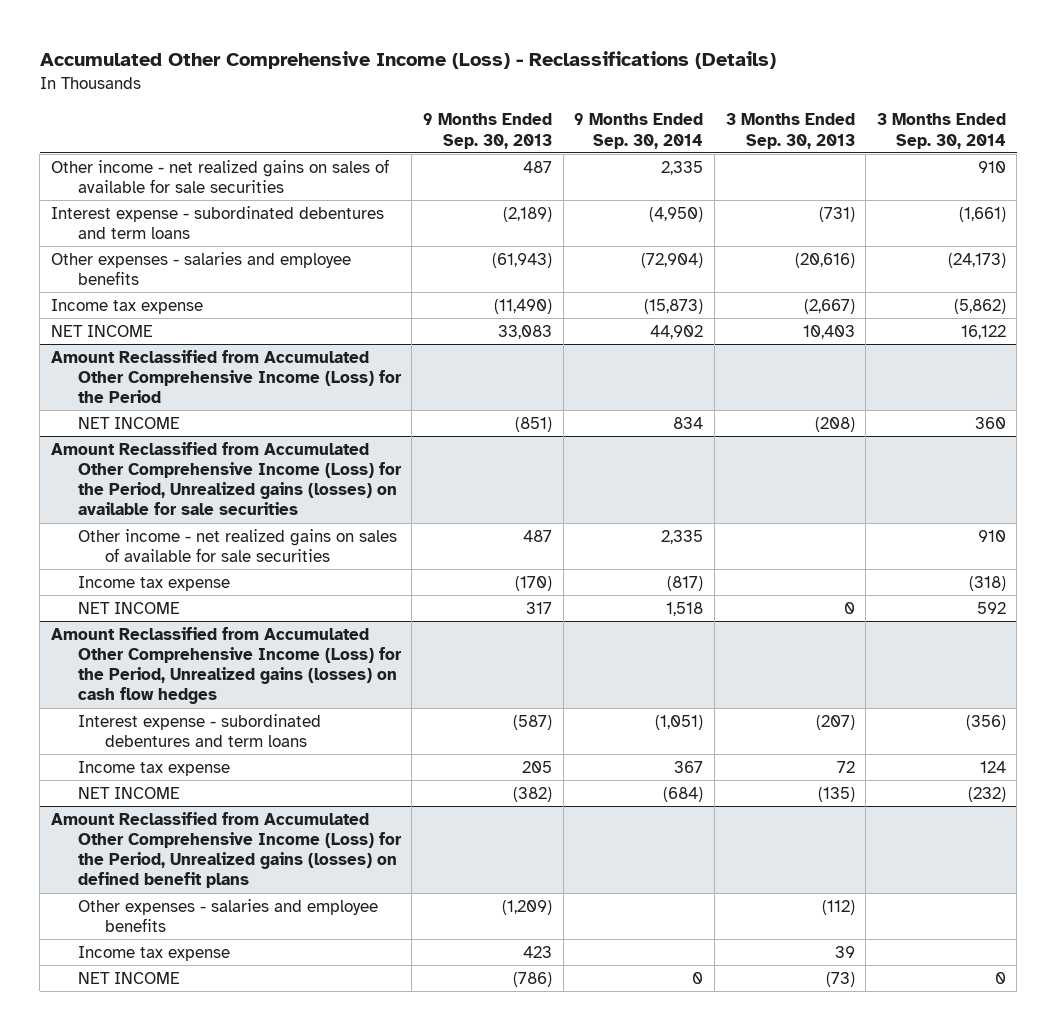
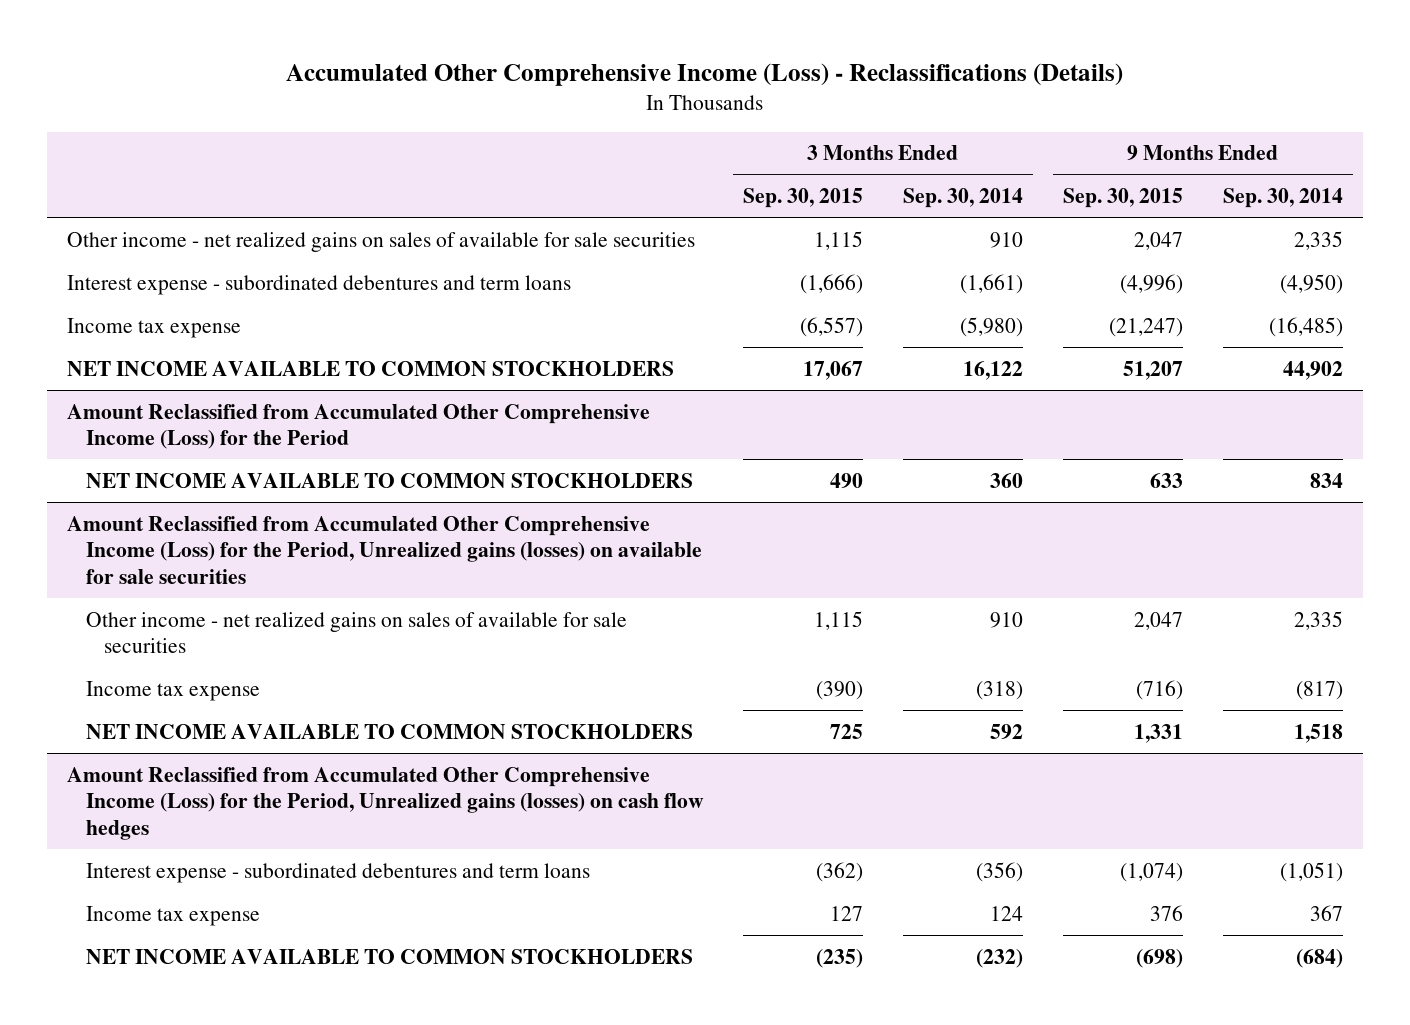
- | 9 Months Ended Sep. 30, 2013 | 9 Months Ended Sep. 30, 2014 | 3 Months Ended Sep. 30, 2013 | 3 Months Ended Sep. 30, 2014
+ | 3 Months Ended Sep. 30, 2015 | 3 Months Ended Sep. 30, 2014 | 9 Months Ended Sep. 30, 2015 | 9 Months Ended Sep. 30, 2014
- Other expenses - salaries and employee benefits | (61,943) | (72,904) | (20,616) | (24,173)
- Income tax expense | (11,490) | (15,873) | (2,667) | (5,862)
- NET INCOME | 33,083 | 44,902 | 10,403 | 16,122
+ Income tax expense | (6,557) | (5,980) | (21,247) | (16,485)
+ NET INCOME AVAILABLE TO COMMON STOCKHOLDERS | 17,067 | 16,122 | 51,207 | 44,902
@ Amount Reclassified from Accumulated Other Comprehensive Income (Loss) for the Period
- NET INCOME | (851) | 834 | (208) | 360
+ NET INCOME AVAILABLE TO COMMON STOCKHOLDERS | 490 | 360 | 633 | 834
@ Amount Reclassified from Accumulated Other Comprehensive Income (Loss) for the Period, Unrealized gains (losses) on available for sale securities
- NET INCOME | 317 | 1,518 | 0 | 592
+ NET INCOME AVAILABLE TO COMMON STOCKHOLDERS | 725 | 592 | 1,331 | 1,518
@ Amount Reclassified from Accumulated Other Comprehensive Income (Loss) for the Period, Unrealized gains (losses) on cash flow hedges
- NET INCOME | (382) | (684) | (135) | (232)
- Amount Reclassified from Accumulated Other Comprehensive Income (Loss) for the Period, Unrealized gains (losses) on defined benefit plans
- Other expenses - salaries and employee benefits | (1,209) | | (112) |
- Income tax expense | 423 | | 39 |
- NET INCOME | (786) | 0 | (73) | 0
@ Amount Reclassified from Accumulated Other Comprehensive Income (Loss) for the Period, Unrealized gains (losses) on cash flow hedges
+ NET INCOME AVAILABLE TO COMMON STOCKHOLDERS | (235) | (232) | (698) | (684)

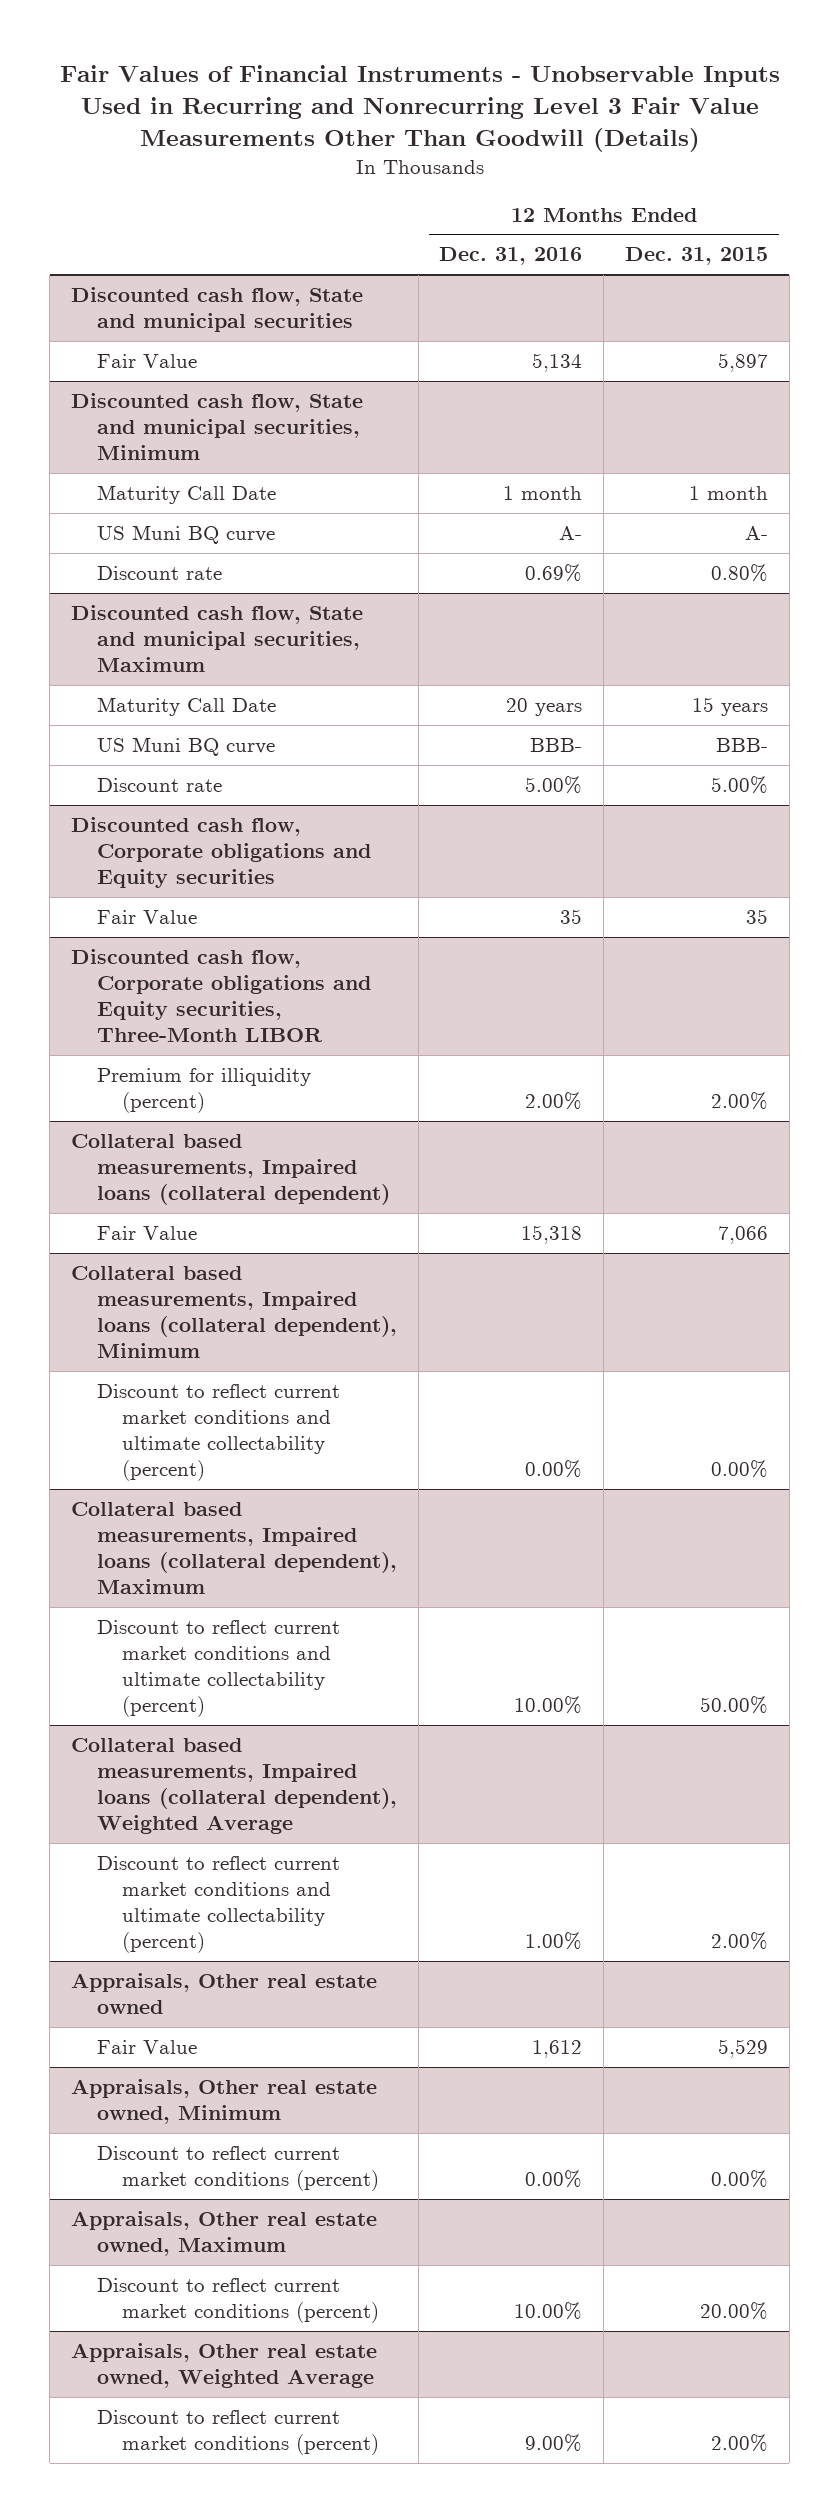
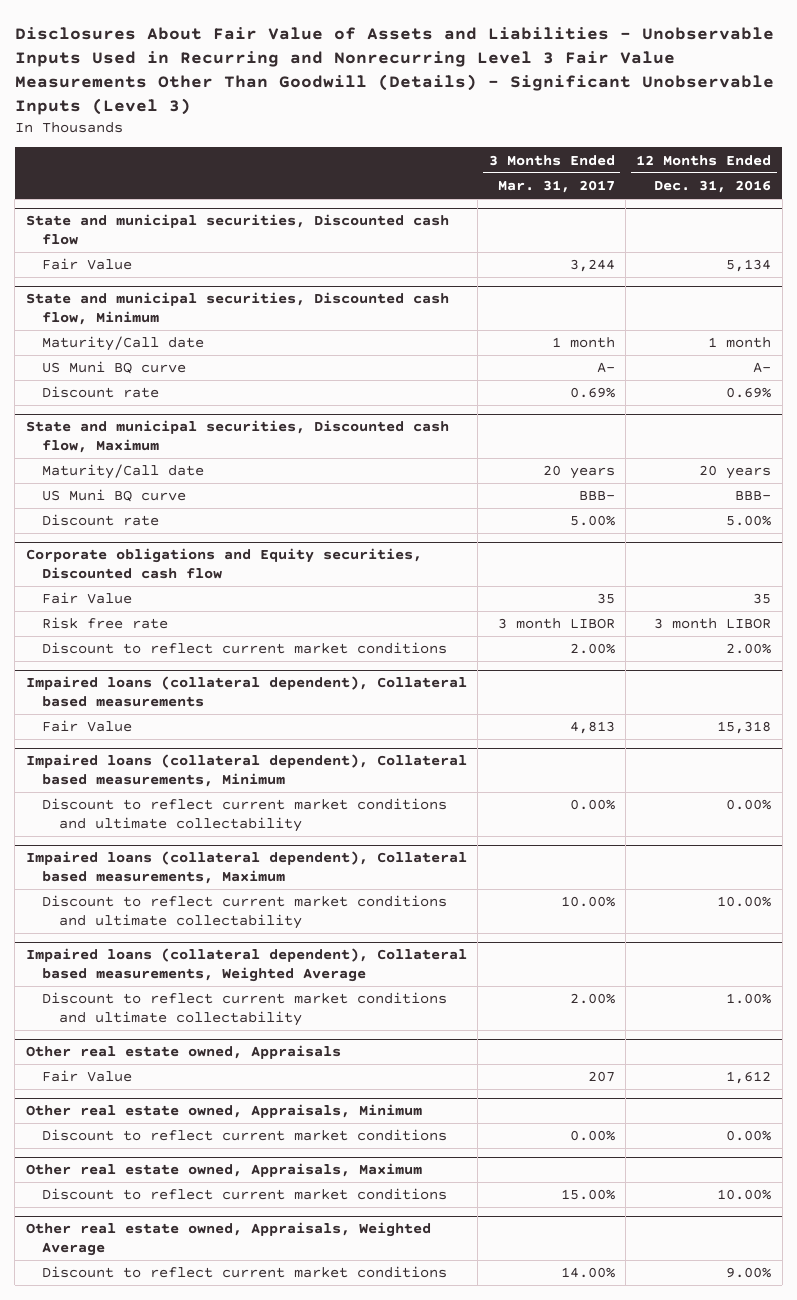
- Fair Values of Financial Instruments - Unobservable Inputs Used in Recurring and Nonrecurring Level 3 Fair Value Measurements Other Than Goodwill (Details)
+ Disclosures About Fair Value of Assets and Liabilities - Unobservable Inputs Used in Recurring and Nonrecurring Level 3 Fair Value Measurements Other Than Goodwill (Details) - Significant Unobservable Inputs (Level 3)
- | 12 Months Ended Dec. 31, 2016 | 12 Months Ended Dec. 31, 2015
+ | 3 Months Ended Mar. 31, 2017 | 12 Months Ended Dec. 31, 2016
- Discounted cash flow, State and municipal securities
+ State and municipal securities, Discounted cash flow
- Discounted cash flow, State and municipal securities, Minimum
- Maturity Call Date | 1 month | 1 month
+ State and municipal securities, Discounted cash flow, Minimum
+ Maturity/Call date | 1 month | 1 month
- Discounted cash flow, State and municipal securities, Maximum
- Maturity Call Date | 20 years | 15 years
+ State and municipal securities, Discounted cash flow, Maximum
+ Maturity/Call date | 20 years | 20 years
- Discounted cash flow, Corporate obligations and Equity securities
+ Corporate obligations and Equity securities, Discounted cash flow
- Discounted cash flow, Corporate obligations and Equity securities, Three-Month LIBOR
- Premium for illiquidity (percent) | 2.00% | 2.00%
- Collateral based measurements, Impaired loans (collateral dependent)
+ Risk free rate | 3 month LIBOR | 3 month LIBOR
+ Discount to reflect current market conditions | 2.00% | 2.00%
+ Impaired loans (collateral dependent), Collateral based measurements
- Collateral based measurements, Impaired loans (collateral dependent), Minimum
- Discount to reflect current market conditions and ultimate collectability (percent) | 0.00% | 0.00%
- Collateral based measurements, Impaired loans (collateral dependent), Maximum
- Discount to reflect current market conditions and ultimate collectability (percent) | 10.00% | 50.00%
- Collateral based measurements, Impaired loans (collateral dependent), Weighted Average
- Discount to reflect current market conditions and ultimate collectability (percent) | 1.00% | 2.00%
- Appraisals, Other real estate owned
+ Impaired loans (collateral dependent), Collateral based measurements, Minimum
+ Discount to reflect current market conditions and ultimate collectability | 0.00% | 0.00%
+ Impaired loans (collateral dependent), Collateral based measurements, Maximum
+ Discount to reflect current market conditions and ultimate collectability | 10.00% | 10.00%
+ Impaired loans (collateral dependent), Collateral based measurements, Weighted Average
+ Discount to reflect current market conditions and ultimate collectability | 2.00% | 1.00%
+ Other real estate owned, Appraisals
- Appraisals, Other real estate owned, Minimum
- Discount to reflect current market conditions (percent) | 0.00% | 0.00%
- Appraisals, Other real estate owned, Maximum
- Discount to reflect current market conditions (percent) | 10.00% | 20.00%
- Appraisals, Other real estate owned, Weighted Average
- Discount to reflect current market conditions (percent) | 9.00% | 2.00%
+ Other real estate owned, Appraisals, Minimum
+ Discount to reflect current market conditions | 0.00% | 0.00%
+ Other real estate owned, Appraisals, Maximum
+ Discount to reflect current market conditions | 15.00% | 10.00%
+ Other real estate owned, Appraisals, Weighted Average
+ Discount to reflect current market conditions | 14.00% | 9.00%

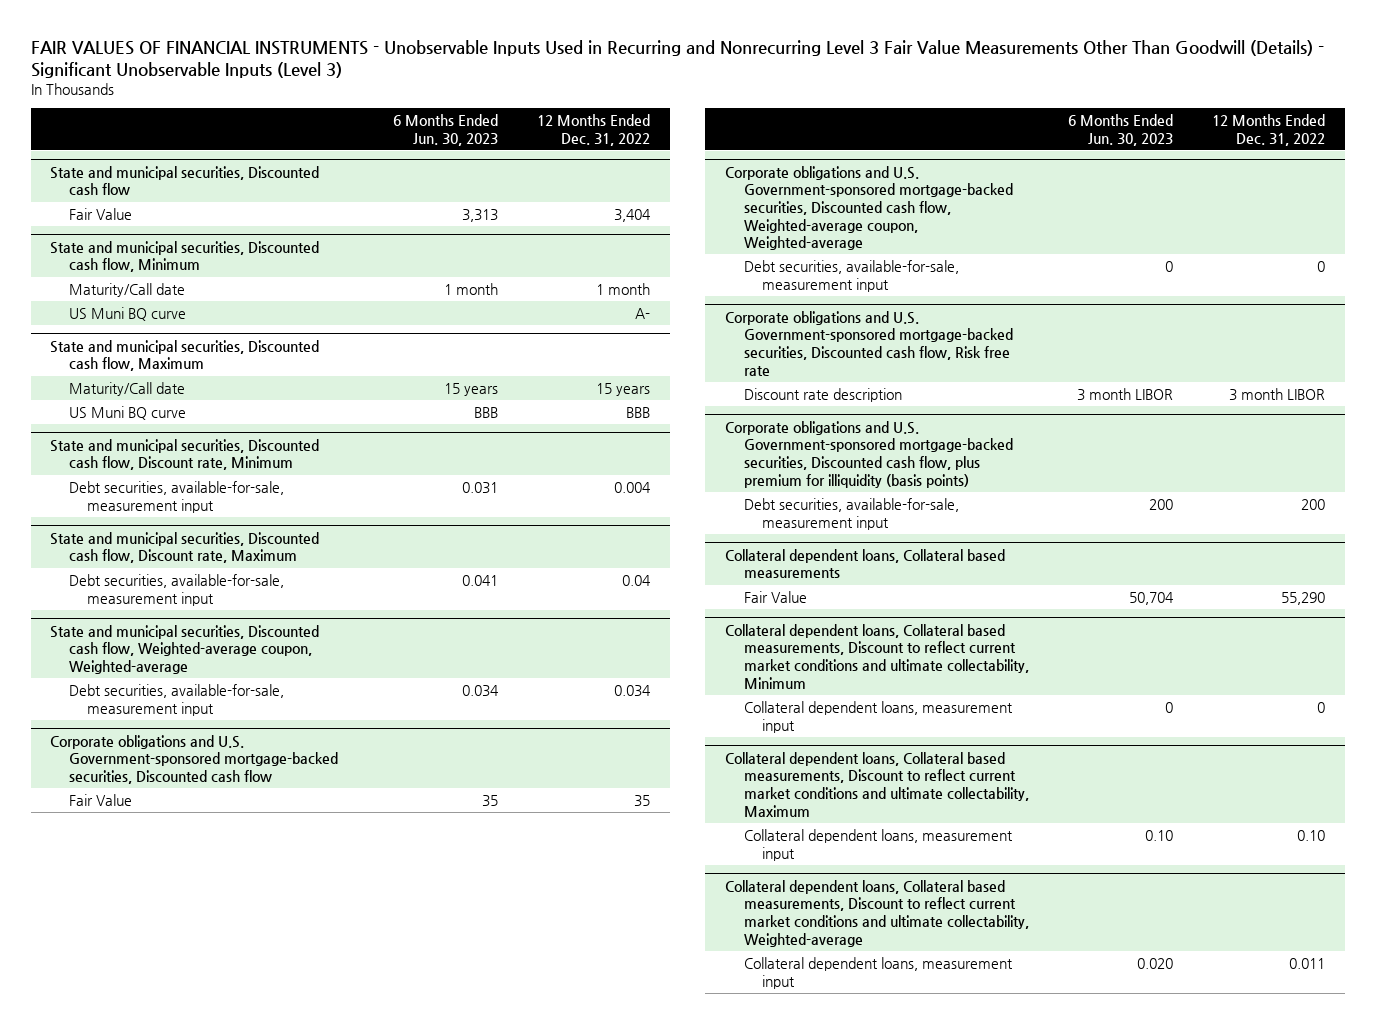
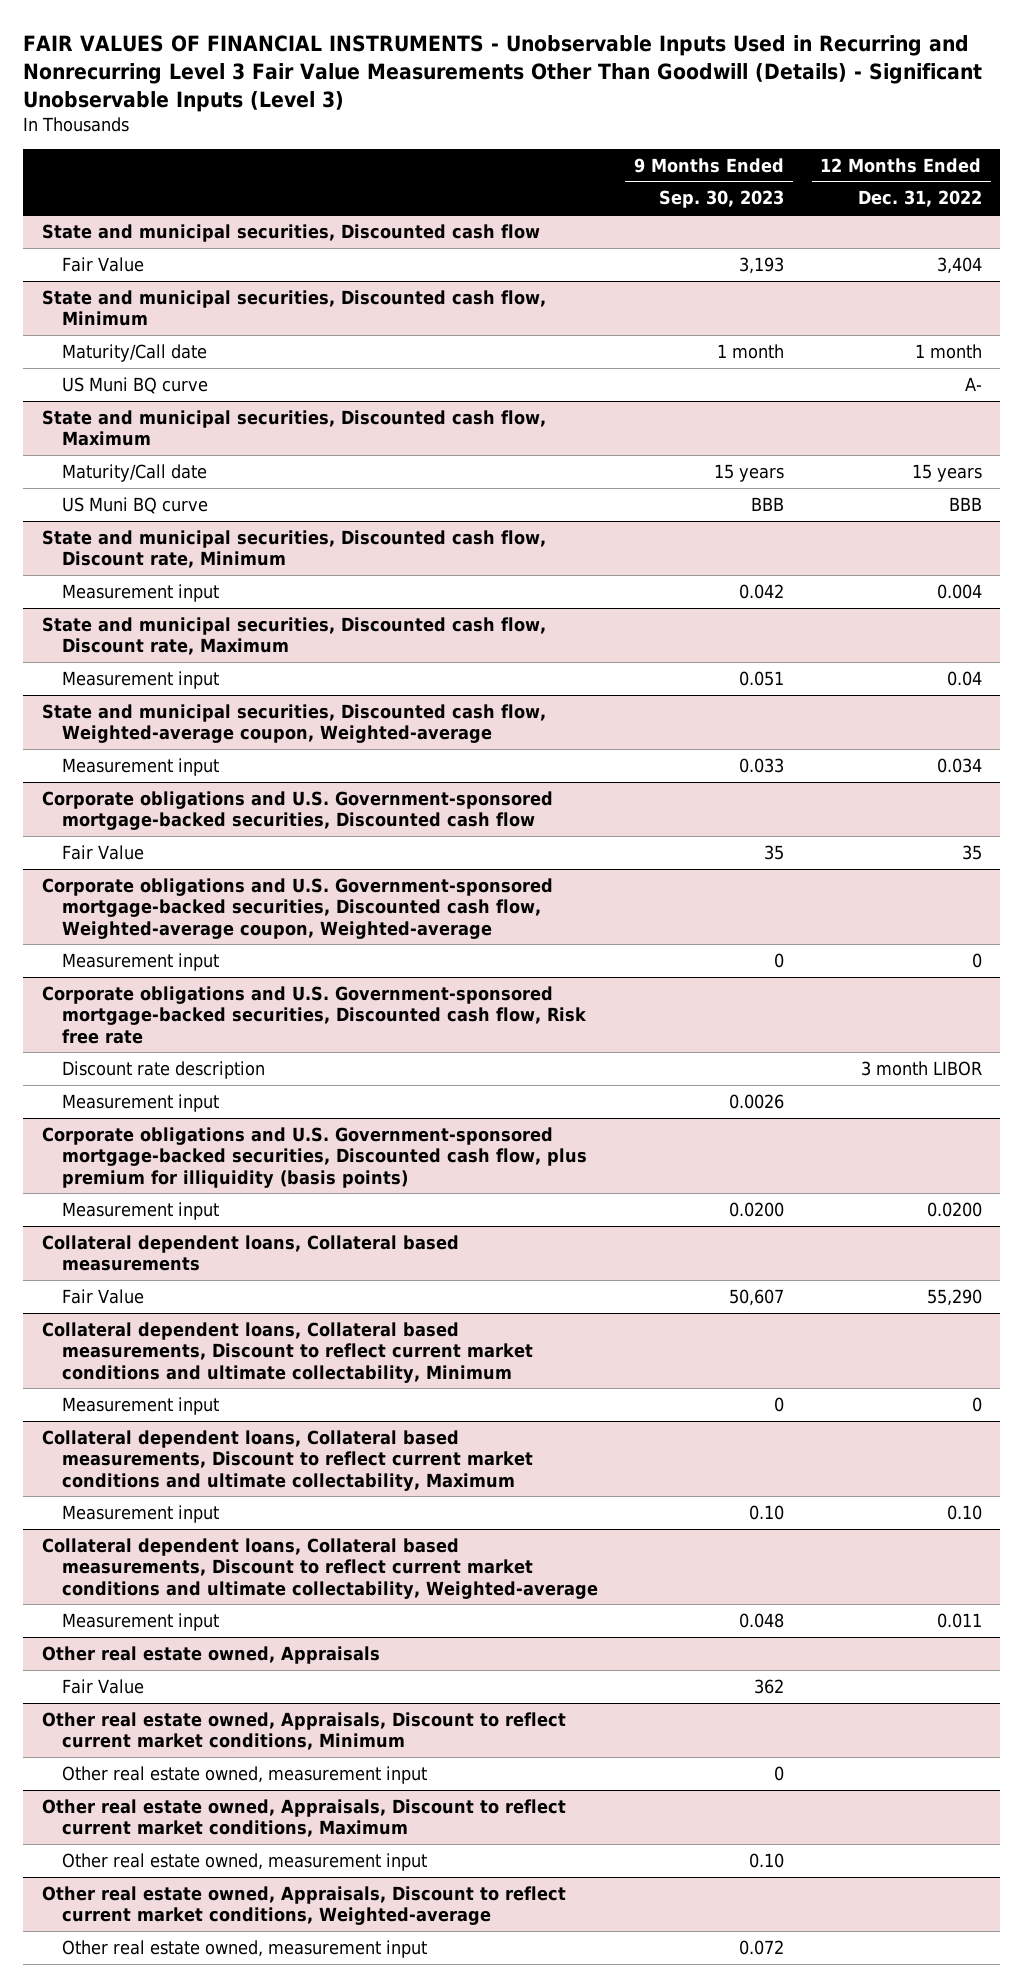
- | 6 Months Ended Jun. 30, 2023 | 12 Months Ended Dec. 31, 2022
+ | 9 Months Ended Sep. 30, 2023 | 12 Months Ended Dec. 31, 2022
@ State and municipal securities, Discounted cash flow, Discount rate, Minimum
- Debt securities, available-for-sale, measurement input | 0.031 | 0.004
+ Measurement input | 0.042 | 0.004
@ State and municipal securities, Discounted cash flow, Discount rate, Maximum
- Debt securities, available-for-sale, measurement input | 0.041 | 0.04
+ Measurement input | 0.051 | 0.04
@ State and municipal securities, Discounted cash flow, Weighted-average coupon, Weighted-average
- Debt securities, available-for-sale, measurement input | 0.034 | 0.034
+ Measurement input | 0.033 | 0.034
@ Corporate obligations and U.S. Government-sponsored mortgage-backed securities, Discounted cash flow, Weighted-average coupon, Weighted-average
- Debt securities, available-for-sale, measurement input | 0 | 0
+ Measurement input | 0 | 0
@ Corporate obligations and U.S. Government-sponsored mortgage-backed securities, Discounted cash flow, Risk free rate
+ Measurement input | 0.0026 |
@ Corporate obligations and U.S. Government-sponsored mortgage-backed securities, Discounted cash flow, plus premium for illiquidity (basis points)
- Debt securities, available-for-sale, measurement input | 200 | 200
+ Measurement input | 0.0200 | 0.0200
@ Collateral dependent loans, Collateral based measurements, Discount to reflect current market conditions and ultimate collectability, Minimum
- Collateral dependent loans, measurement input | 0 | 0
+ Measurement input | 0 | 0
@ Collateral dependent loans, Collateral based measurements, Discount to reflect current market conditions and ultimate collectability, Maximum
- Collateral dependent loans, measurement input | 0.10 | 0.10
+ Measurement input | 0.10 | 0.10
@ Collateral dependent loans, Collateral based measurements, Discount to reflect current market conditions and ultimate collectability, Weighted-average
- Collateral dependent loans, measurement input | 0.020 | 0.011
+ Measurement input | 0.048 | 0.011
+ Other real estate owned, Appraisals
+ Fair Value | 362 |
+ Other real estate owned, Appraisals, Discount to reflect current market conditions, Minimum
+ Other real estate owned, measurement input | 0 |
+ Other real estate owned, Appraisals, Discount to reflect current market conditions, Maximum
+ Other real estate owned, measurement input | 0.10 |
+ Other real estate owned, Appraisals, Discount to reflect current market conditions, Weighted-average
+ Other real estate owned, measurement input | 0.072 |

